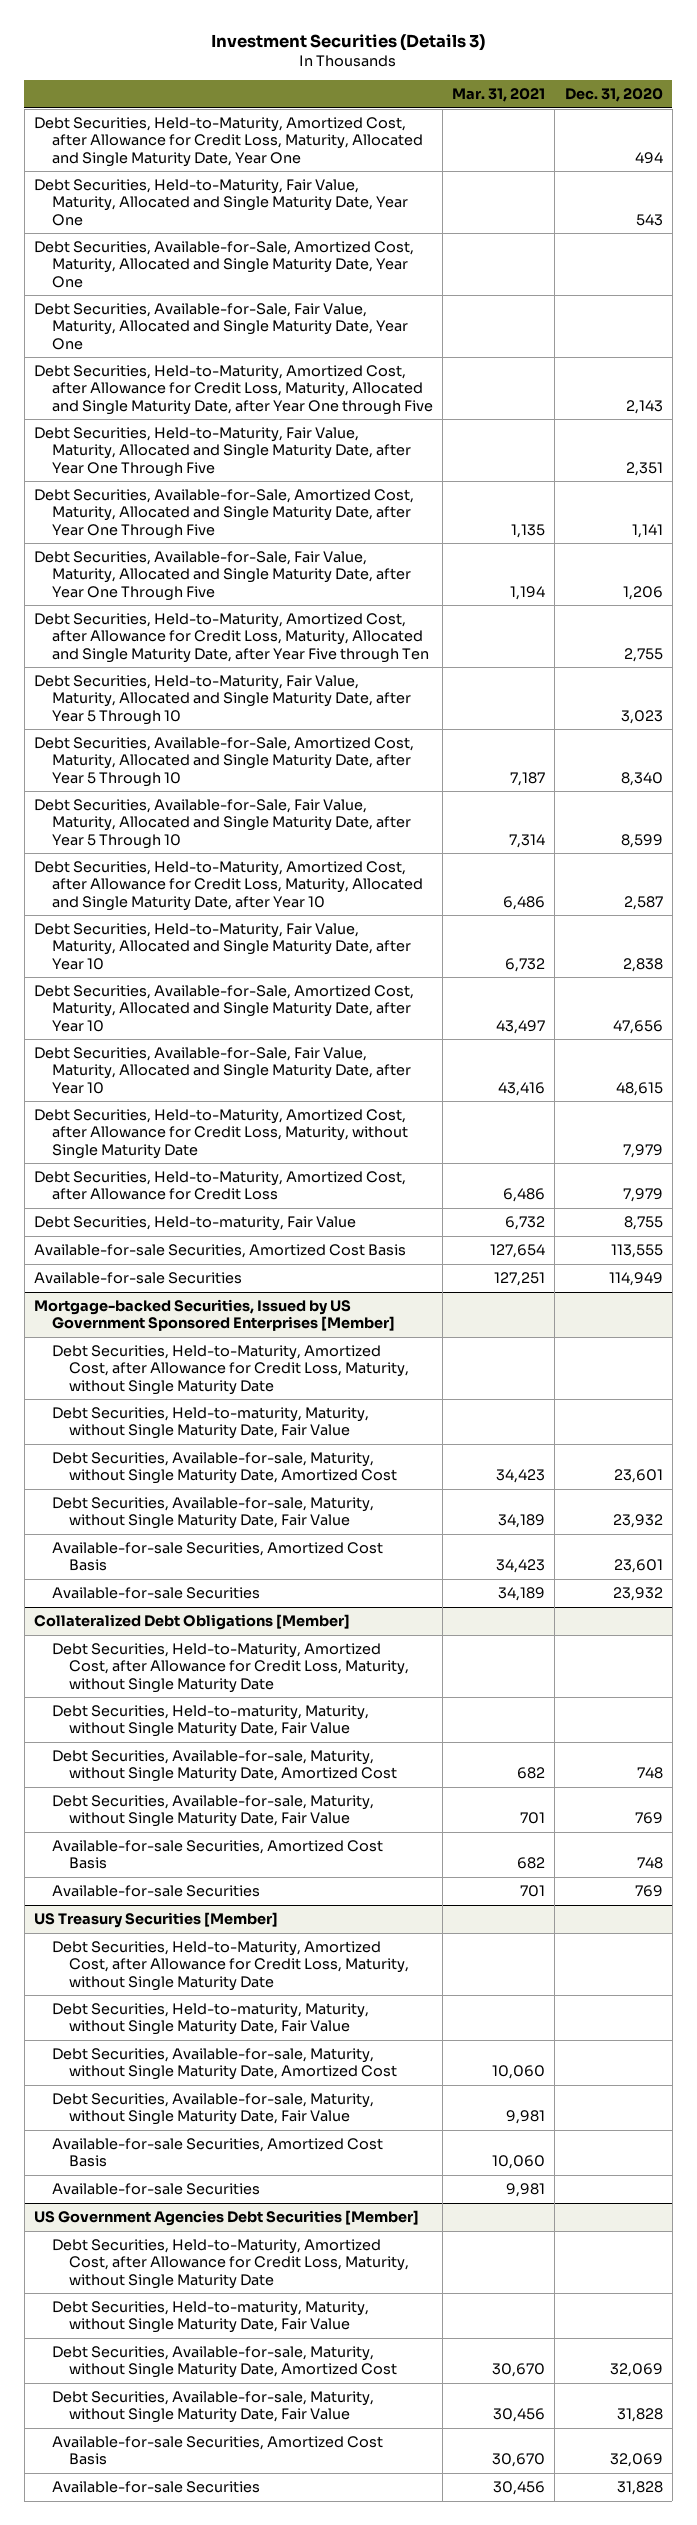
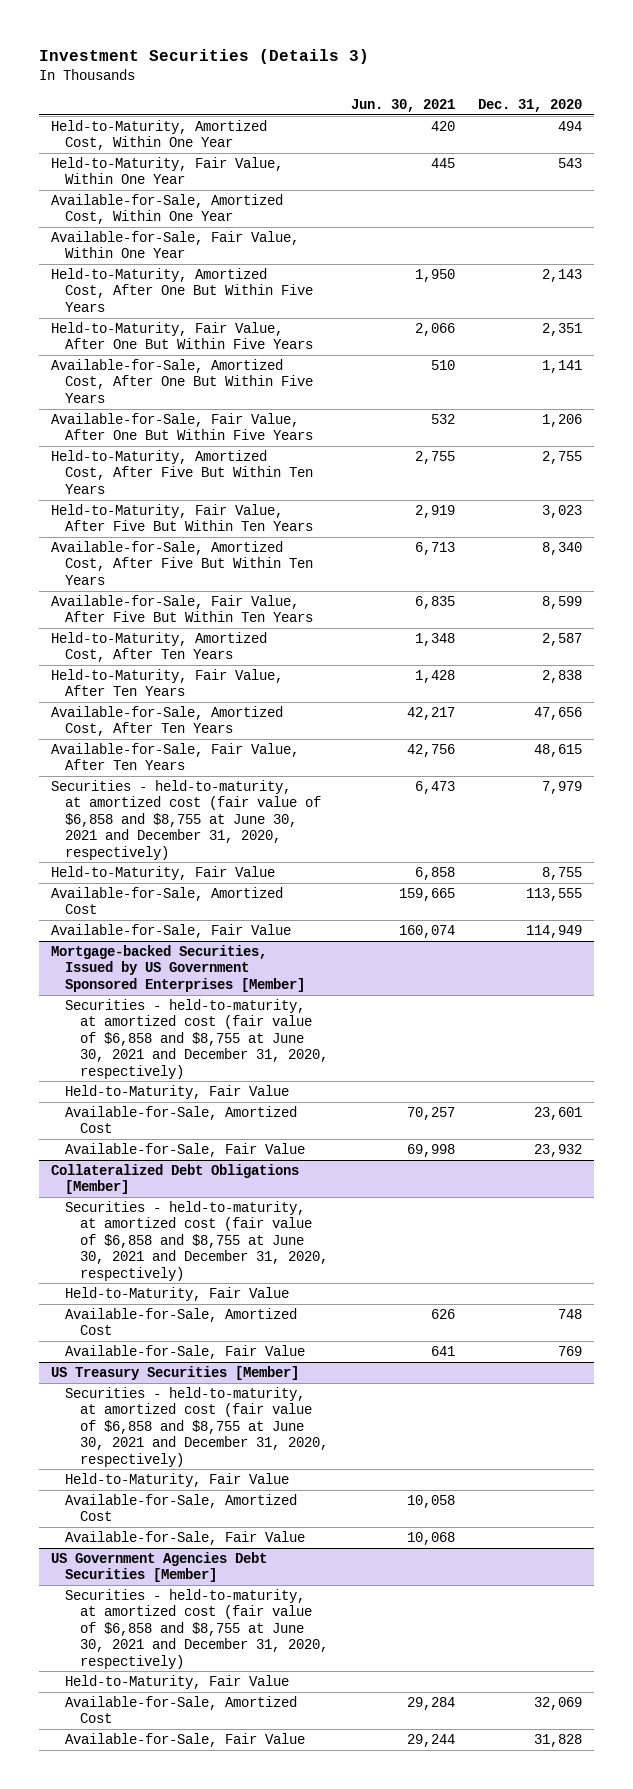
- | Mar. 31, 2021 | Dec. 31, 2020
+ | Jun. 30, 2021 | Dec. 31, 2020
- Debt Securities, Held-to-Maturity, Amortized Cost, after Allowance for Credit Loss, Maturity, Allocated and Single Maturity Date, Year One | | 494
- Debt Securities, Held-to-Maturity, Fair Value, Maturity, Allocated and Single Maturity Date, Year One | | 543
- Debt Securities, Available-for-Sale, Amortized Cost, Maturity, Allocated and Single Maturity Date, Year One
- Debt Securities, Available-for-Sale, Fair Value, Maturity, Allocated and Single Maturity Date, Year One
- Debt Securities, Held-to-Maturity, Amortized Cost, after Allowance for Credit Loss, Maturity, Allocated and Single Maturity Date, after Year One through Five | | 2,143
- Debt Securities, Held-to-Maturity, Fair Value, Maturity, Allocated and Single Maturity Date, after Year One Through Five | | 2,351
- Debt Securities, Available-for-Sale, Amortized Cost, Maturity, Allocated and Single Maturity Date, after Year One Through Five | 1,135 | 1,141
- Debt Securities, Available-for-Sale, Fair Value, Maturity, Allocated and Single Maturity Date, after Year One Through Five | 1,194 | 1,206
- Debt Securities, Held-to-Maturity, Amortized Cost, after Allowance for Credit Loss, Maturity, Allocated and Single Maturity Date, after Year Five through Ten | | 2,755
- Debt Securities, Held-to-Maturity, Fair Value, Maturity, Allocated and Single Maturity Date, after Year 5 Through 10 | | 3,023
- Debt Securities, Available-for-Sale, Amortized Cost, Maturity, Allocated and Single Maturity Date, after Year 5 Through 10 | 7,187 | 8,340
- Debt Securities, Available-for-Sale, Fair Value, Maturity, Allocated and Single Maturity Date, after Year 5 Through 10 | 7,314 | 8,599
- Debt Securities, Held-to-Maturity, Amortized Cost, after Allowance for Credit Loss, Maturity, Allocated and Single Maturity Date, after Year 10 | 6,486 | 2,587
- Debt Securities, Held-to-Maturity, Fair Value, Maturity, Allocated and Single Maturity Date, after Year 10 | 6,732 | 2,838
- Debt Securities, Available-for-Sale, Amortized Cost, Maturity, Allocated and Single Maturity Date, after Year 10 | 43,497 | 47,656
- Debt Securities, Available-for-Sale, Fair Value, Maturity, Allocated and Single Maturity Date, after Year 10 | 43,416 | 48,615
- Debt Securities, Held-to-Maturity, Amortized Cost, after Allowance for Credit Loss, Maturity, without Single Maturity Date | | 7,979
- Debt Securities, Held-to-Maturity, Amortized Cost, after Allowance for Credit Loss | 6,486 | 7,979
- Debt Securities, Held-to-maturity, Fair Value | 6,732 | 8,755
- Available-for-sale Securities, Amortized Cost Basis | 127,654 | 113,555
- Available-for-sale Securities | 127,251 | 114,949
+ Held-to-Maturity, Amortized Cost, Within One Year | 420 | 494
+ Held-to-Maturity, Fair Value, Within One Year | 445 | 543
+ Available-for-Sale, Amortized Cost, Within One Year
+ Available-for-Sale, Fair Value, Within One Year
+ Held-to-Maturity, Amortized Cost, After One But Within Five Years | 1,950 | 2,143
+ Held-to-Maturity, Fair Value, After One But Within Five Years | 2,066 | 2,351
+ Available-for-Sale, Amortized Cost, After One But Within Five Years | 510 | 1,141
+ Available-for-Sale, Fair Value, After One But Within Five Years | 532 | 1,206
+ Held-to-Maturity, Amortized Cost, After Five But Within Ten Years | 2,755 | 2,755
+ Held-to-Maturity, Fair Value, After Five But Within Ten Years | 2,919 | 3,023
+ Available-for-Sale, Amortized Cost, After Five But Within Ten Years | 6,713 | 8,340
+ Available-for-Sale, Fair Value, After Five But Within Ten Years | 6,835 | 8,599
+ Held-to-Maturity, Amortized Cost, After Ten Years | 1,348 | 2,587
+ Held-to-Maturity, Fair Value, After Ten Years | 1,428 | 2,838
+ Available-for-Sale, Amortized Cost, After Ten Years | 42,217 | 47,656
+ Available-for-Sale, Fair Value, After Ten Years | 42,756 | 48,615
+ Securities - held-to-maturity, at amortized cost (fair value of $6,858 and $8,755 at June 30, 2021 and December 31, 2020, respectively) | 6,473 | 7,979
+ Held-to-Maturity, Fair Value | 6,858 | 8,755
+ Available-for-Sale, Amortized Cost | 159,665 | 113,555
+ Available-for-Sale, Fair Value | 160,074 | 114,949
@ Mortgage-backed Securities, Issued by US Government Sponsored Enterprises [Member]
- Debt Securities, Held-to-Maturity, Amortized Cost, after Allowance for Credit Loss, Maturity, without Single Maturity Date
- Debt Securities, Held-to-maturity, Maturity, without Single Maturity Date, Fair Value
- Debt Securities, Available-for-sale, Maturity, without Single Maturity Date, Amortized Cost | 34,423 | 23,601
- Debt Securities, Available-for-sale, Maturity, without Single Maturity Date, Fair Value | 34,189 | 23,932
- Available-for-sale Securities, Amortized Cost Basis | 34,423 | 23,601
- Available-for-sale Securities | 34,189 | 23,932
+ Securities - held-to-maturity, at amortized cost (fair value of $6,858 and $8,755 at June 30, 2021 and December 31, 2020, respectively)
+ Held-to-Maturity, Fair Value
+ Available-for-Sale, Amortized Cost | 70,257 | 23,601
+ Available-for-Sale, Fair Value | 69,998 | 23,932
@ Collateralized Debt Obligations [Member]
- Debt Securities, Held-to-Maturity, Amortized Cost, after Allowance for Credit Loss, Maturity, without Single Maturity Date
- Debt Securities, Held-to-maturity, Maturity, without Single Maturity Date, Fair Value
- Debt Securities, Available-for-sale, Maturity, without Single Maturity Date, Amortized Cost | 682 | 748
- Debt Securities, Available-for-sale, Maturity, without Single Maturity Date, Fair Value | 701 | 769
- Available-for-sale Securities, Amortized Cost Basis | 682 | 748
- Available-for-sale Securities | 701 | 769
+ Securities - held-to-maturity, at amortized cost (fair value of $6,858 and $8,755 at June 30, 2021 and December 31, 2020, respectively)
+ Held-to-Maturity, Fair Value
+ Available-for-Sale, Amortized Cost | 626 | 748
+ Available-for-Sale, Fair Value | 641 | 769
@ US Treasury Securities [Member]
- Debt Securities, Held-to-Maturity, Amortized Cost, after Allowance for Credit Loss, Maturity, without Single Maturity Date
- Debt Securities, Held-to-maturity, Maturity, without Single Maturity Date, Fair Value
- Debt Securities, Available-for-sale, Maturity, without Single Maturity Date, Amortized Cost | 10,060 |
- Debt Securities, Available-for-sale, Maturity, without Single Maturity Date, Fair Value | 9,981 |
- Available-for-sale Securities, Amortized Cost Basis | 10,060 |
- Available-for-sale Securities | 9,981 |
+ Securities - held-to-maturity, at amortized cost (fair value of $6,858 and $8,755 at June 30, 2021 and December 31, 2020, respectively)
+ Held-to-Maturity, Fair Value
+ Available-for-Sale, Amortized Cost | 10,058 |
+ Available-for-Sale, Fair Value | 10,068 |
@ US Government Agencies Debt Securities [Member]
- Debt Securities, Held-to-Maturity, Amortized Cost, after Allowance for Credit Loss, Maturity, without Single Maturity Date
- Debt Securities, Held-to-maturity, Maturity, without Single Maturity Date, Fair Value
- Debt Securities, Available-for-sale, Maturity, without Single Maturity Date, Amortized Cost | 30,670 | 32,069
- Debt Securities, Available-for-sale, Maturity, without Single Maturity Date, Fair Value | 30,456 | 31,828
- Available-for-sale Securities, Amortized Cost Basis | 30,670 | 32,069
- Available-for-sale Securities | 30,456 | 31,828
+ Securities - held-to-maturity, at amortized cost (fair value of $6,858 and $8,755 at June 30, 2021 and December 31, 2020, respectively)
+ Held-to-Maturity, Fair Value
+ Available-for-Sale, Amortized Cost | 29,284 | 32,069
+ Available-for-Sale, Fair Value | 29,244 | 31,828

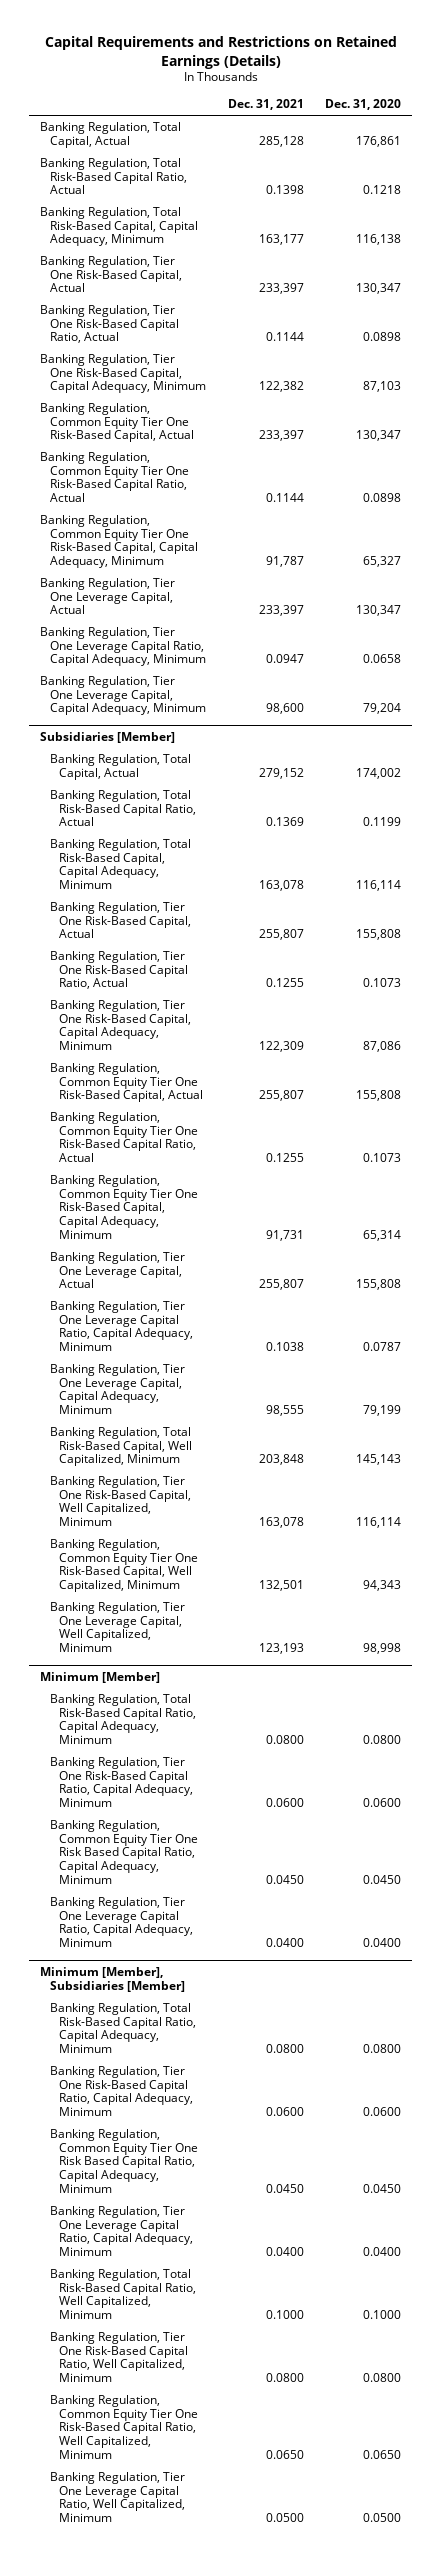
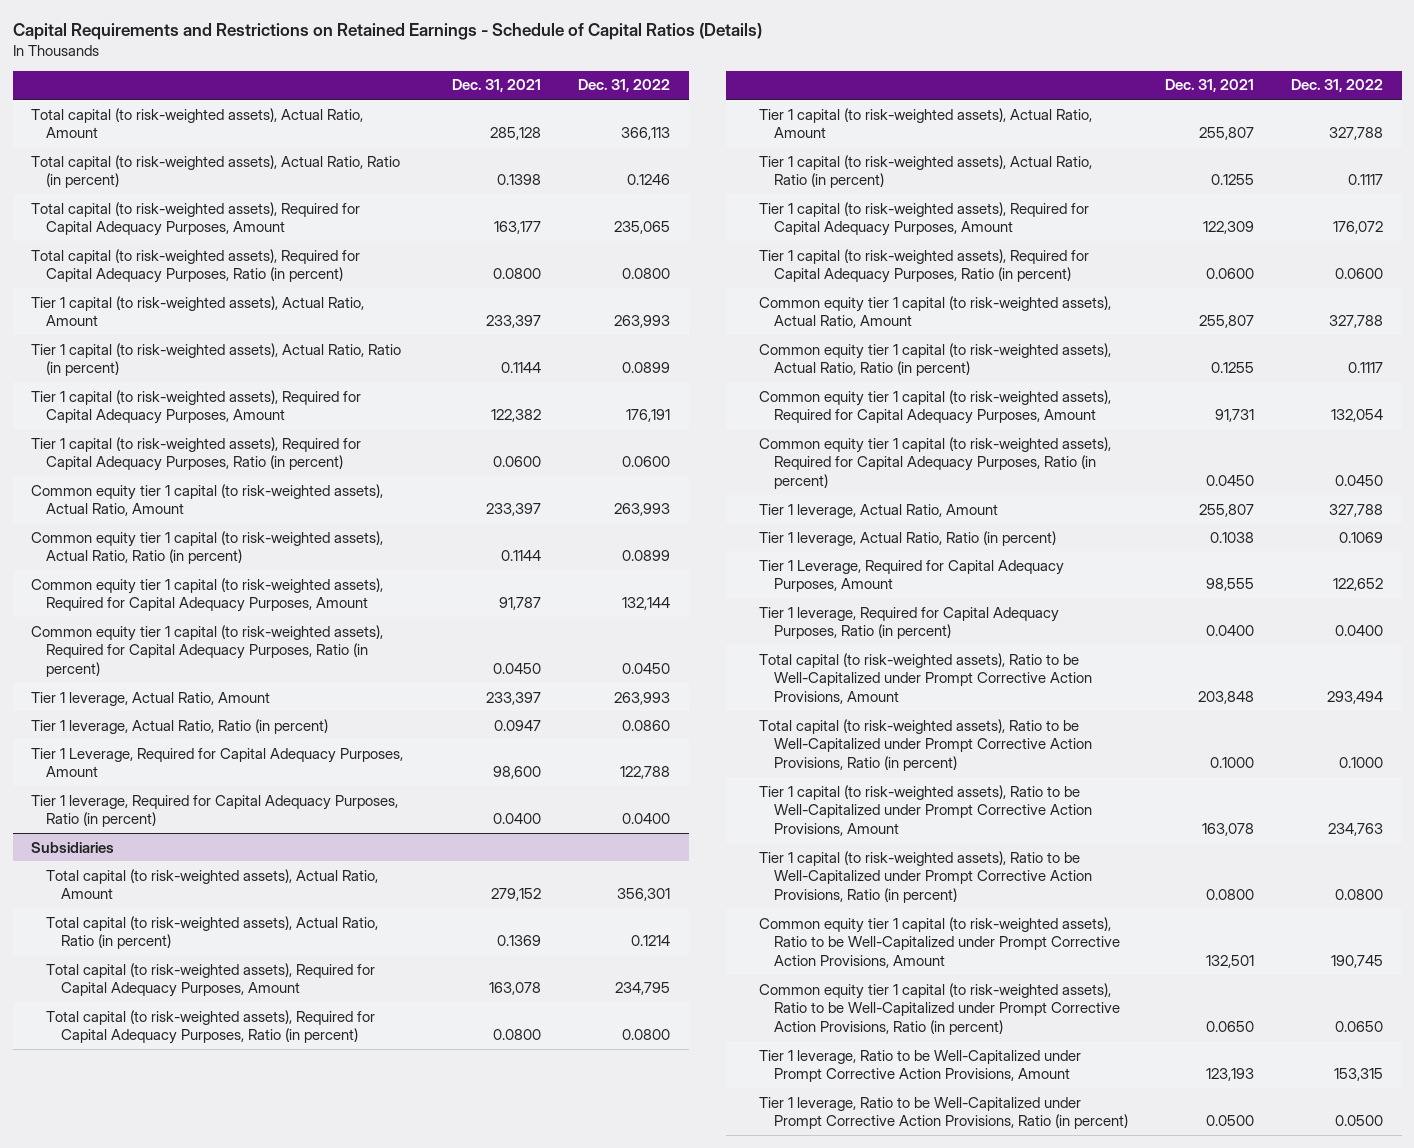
- Capital Requirements and Restrictions on Retained Earnings (Details)
+ Capital Requirements and Restrictions on Retained Earnings - Schedule of Capital Ratios (Details)
- | Dec. 31, 2021 | Dec. 31, 2020
+ | Dec. 31, 2021 | Dec. 31, 2022
- Banking Regulation, Total Capital, Actual | 285,128 | 176,861
- Banking Regulation, Total Risk-Based Capital Ratio, Actual | 0.1398 | 0.1218
- Banking Regulation, Total Risk-Based Capital, Capital Adequacy, Minimum | 163,177 | 116,138
- Banking Regulation, Tier One Risk-Based Capital, Actual | 233,397 | 130,347
- Banking Regulation, Tier One Risk-Based Capital Ratio, Actual | 0.1144 | 0.0898
- Banking Regulation, Tier One Risk-Based Capital, Capital Adequacy, Minimum | 122,382 | 87,103
- Banking Regulation, Common Equity Tier One Risk-Based Capital, Actual | 233,397 | 130,347
- Banking Regulation, Common Equity Tier One Risk-Based Capital Ratio, Actual | 0.1144 | 0.0898
- Banking Regulation, Common Equity Tier One Risk-Based Capital, Capital Adequacy, Minimum | 91,787 | 65,327
- Banking Regulation, Tier One Leverage Capital, Actual | 233,397 | 130,347
- Banking Regulation, Tier One Leverage Capital Ratio, Capital Adequacy, Minimum | 0.0947 | 0.0658
- Banking Regulation, Tier One Leverage Capital, Capital Adequacy, Minimum | 98,600 | 79,204
- Subsidiaries [Member]
- Banking Regulation, Total Capital, Actual | 279,152 | 174,002
- Banking Regulation, Total Risk-Based Capital Ratio, Actual | 0.1369 | 0.1199
- Banking Regulation, Total Risk-Based Capital, Capital Adequacy, Minimum | 163,078 | 116,114
- Banking Regulation, Tier One Risk-Based Capital, Actual | 255,807 | 155,808
- Banking Regulation, Tier One Risk-Based Capital Ratio, Actual | 0.1255 | 0.1073
- Banking Regulation, Tier One Risk-Based Capital, Capital Adequacy, Minimum | 122,309 | 87,086
- Banking Regulation, Common Equity Tier One Risk-Based Capital, Actual | 255,807 | 155,808
- Banking Regulation, Common Equity Tier One Risk-Based Capital Ratio, Actual | 0.1255 | 0.1073
- Banking Regulation, Common Equity Tier One Risk-Based Capital, Capital Adequacy, Minimum | 91,731 | 65,314
- Banking Regulation, Tier One Leverage Capital, Actual | 255,807 | 155,808
- Banking Regulation, Tier One Leverage Capital Ratio, Capital Adequacy, Minimum | 0.1038 | 0.0787
- Banking Regulation, Tier One Leverage Capital, Capital Adequacy, Minimum | 98,555 | 79,199
- Banking Regulation, Total Risk-Based Capital, Well Capitalized, Minimum | 203,848 | 145,143
- Banking Regulation, Tier One Risk-Based Capital, Well Capitalized, Minimum | 163,078 | 116,114
- Banking Regulation, Common Equity Tier One Risk-Based Capital, Well Capitalized, Minimum | 132,501 | 94,343
- Banking Regulation, Tier One Leverage Capital, Well Capitalized, Minimum | 123,193 | 98,998
- Minimum [Member]
- Banking Regulation, Total Risk-Based Capital Ratio, Capital Adequacy, Minimum | 0.0800 | 0.0800
- Banking Regulation, Tier One Risk-Based Capital Ratio, Capital Adequacy, Minimum | 0.0600 | 0.0600
- Banking Regulation, Common Equity Tier One Risk Based Capital Ratio, Capital Adequacy, Minimum | 0.0450 | 0.0450
- Banking Regulation, Tier One Leverage Capital Ratio, Capital Adequacy, Minimum | 0.0400 | 0.0400
- Minimum [Member], Subsidiaries [Member]
- Banking Regulation, Total Risk-Based Capital Ratio, Capital Adequacy, Minimum | 0.0800 | 0.0800
- Banking Regulation, Tier One Risk-Based Capital Ratio, Capital Adequacy, Minimum | 0.0600 | 0.0600
- Banking Regulation, Common Equity Tier One Risk Based Capital Ratio, Capital Adequacy, Minimum | 0.0450 | 0.0450
- Banking Regulation, Tier One Leverage Capital Ratio, Capital Adequacy, Minimum | 0.0400 | 0.0400
- Banking Regulation, Total Risk-Based Capital Ratio, Well Capitalized, Minimum | 0.1000 | 0.1000
- Banking Regulation, Tier One Risk-Based Capital Ratio, Well Capitalized, Minimum | 0.0800 | 0.0800
- Banking Regulation, Common Equity Tier One Risk-Based Capital Ratio, Well Capitalized, Minimum | 0.0650 | 0.0650
- Banking Regulation, Tier One Leverage Capital Ratio, Well Capitalized, Minimum | 0.0500 | 0.0500
+ Total capital (to risk-weighted assets), Actual Ratio, Amount | 285,128 | 366,113
+ Total capital (to risk-weighted assets), Actual Ratio, Ratio (in percent) | 0.1398 | 0.1246
+ Total capital (to risk-weighted assets), Required for Capital Adequacy Purposes, Amount | 163,177 | 235,065
+ Total capital (to risk-weighted assets), Required for Capital Adequacy Purposes, Ratio (in percent) | 0.0800 | 0.0800
+ Tier 1 capital (to risk-weighted assets), Actual Ratio, Amount | 233,397 | 263,993
+ Tier 1 capital (to risk-weighted assets), Actual Ratio, Ratio (in percent) | 0.1144 | 0.0899
+ Tier 1 capital (to risk-weighted assets), Required for Capital Adequacy Purposes, Amount | 122,382 | 176,191
+ Tier 1 capital (to risk-weighted assets), Required for Capital Adequacy Purposes, Ratio (in percent) | 0.0600 | 0.0600
+ Common equity tier 1 capital (to risk-weighted assets), Actual Ratio, Amount | 233,397 | 263,993
+ Common equity tier 1 capital (to risk-weighted assets), Actual Ratio, Ratio (in percent) | 0.1144 | 0.0899
+ Common equity tier 1 capital (to risk-weighted assets), Required for Capital Adequacy Purposes, Amount | 91,787 | 132,144
+ Common equity tier 1 capital (to risk-weighted assets), Required for Capital Adequacy Purposes, Ratio (in percent) | 0.0450 | 0.0450
+ Tier 1 leverage, Actual Ratio, Amount | 233,397 | 263,993
+ Tier 1 leverage, Actual Ratio, Ratio (in percent) | 0.0947 | 0.0860
+ Tier 1 Leverage, Required for Capital Adequacy Purposes, Amount | 98,600 | 122,788
+ Tier 1 leverage, Required for Capital Adequacy Purposes, Ratio (in percent) | 0.0400 | 0.0400
+ Subsidiaries
+ Total capital (to risk-weighted assets), Actual Ratio, Amount | 279,152 | 356,301
+ Total capital (to risk-weighted assets), Actual Ratio, Ratio (in percent) | 0.1369 | 0.1214
+ Total capital (to risk-weighted assets), Required for Capital Adequacy Purposes, Amount | 163,078 | 234,795
+ Total capital (to risk-weighted assets), Required for Capital Adequacy Purposes, Ratio (in percent) | 0.0800 | 0.0800
+ Tier 1 capital (to risk-weighted assets), Actual Ratio, Amount | 255,807 | 327,788
+ Tier 1 capital (to risk-weighted assets), Actual Ratio, Ratio (in percent) | 0.1255 | 0.1117
+ Tier 1 capital (to risk-weighted assets), Required for Capital Adequacy Purposes, Amount | 122,309 | 176,072
+ Tier 1 capital (to risk-weighted assets), Required for Capital Adequacy Purposes, Ratio (in percent) | 0.0600 | 0.0600
+ Common equity tier 1 capital (to risk-weighted assets), Actual Ratio, Amount | 255,807 | 327,788
+ Common equity tier 1 capital (to risk-weighted assets), Actual Ratio, Ratio (in percent) | 0.1255 | 0.1117
+ Common equity tier 1 capital (to risk-weighted assets), Required for Capital Adequacy Purposes, Amount | 91,731 | 132,054
+ Common equity tier 1 capital (to risk-weighted assets), Required for Capital Adequacy Purposes, Ratio (in percent) | 0.0450 | 0.0450
+ Tier 1 leverage, Actual Ratio, Amount | 255,807 | 327,788
+ Tier 1 leverage, Actual Ratio, Ratio (in percent) | 0.1038 | 0.1069
+ Tier 1 Leverage, Required for Capital Adequacy Purposes, Amount | 98,555 | 122,652
+ Tier 1 leverage, Required for Capital Adequacy Purposes, Ratio (in percent) | 0.0400 | 0.0400
+ Total capital (to risk-weighted assets), Ratio to be Well-Capitalized under Prompt Corrective Action Provisions, Amount | 203,848 | 293,494
+ Total capital (to risk-weighted assets), Ratio to be Well-Capitalized under Prompt Corrective Action Provisions, Ratio (in percent) | 0.1000 | 0.1000
+ Tier 1 capital (to risk-weighted assets), Ratio to be Well-Capitalized under Prompt Corrective Action Provisions, Amount | 163,078 | 234,763
+ Tier 1 capital (to risk-weighted assets), Ratio to be Well-Capitalized under Prompt Corrective Action Provisions, Ratio (in percent) | 0.0800 | 0.0800
+ Common equity tier 1 capital (to risk-weighted assets), Ratio to be Well-Capitalized under Prompt Corrective Action Provisions, Amount | 132,501 | 190,745
+ Common equity tier 1 capital (to risk-weighted assets), Ratio to be Well-Capitalized under Prompt Corrective Action Provisions, Ratio (in percent) | 0.0650 | 0.0650
+ Tier 1 leverage, Ratio to be Well-Capitalized under Prompt Corrective Action Provisions, Amount | 123,193 | 153,315
+ Tier 1 leverage, Ratio to be Well-Capitalized under Prompt Corrective Action Provisions, Ratio (in percent) | 0.0500 | 0.0500

